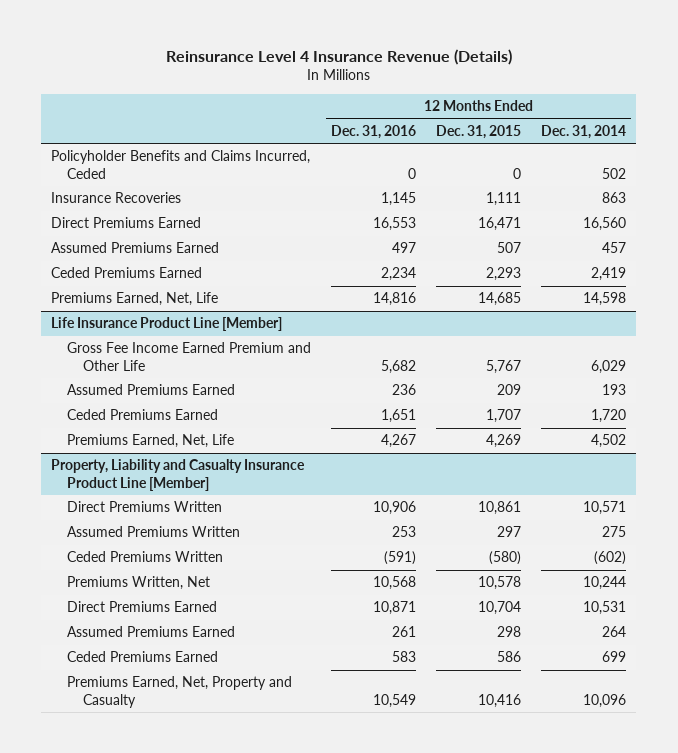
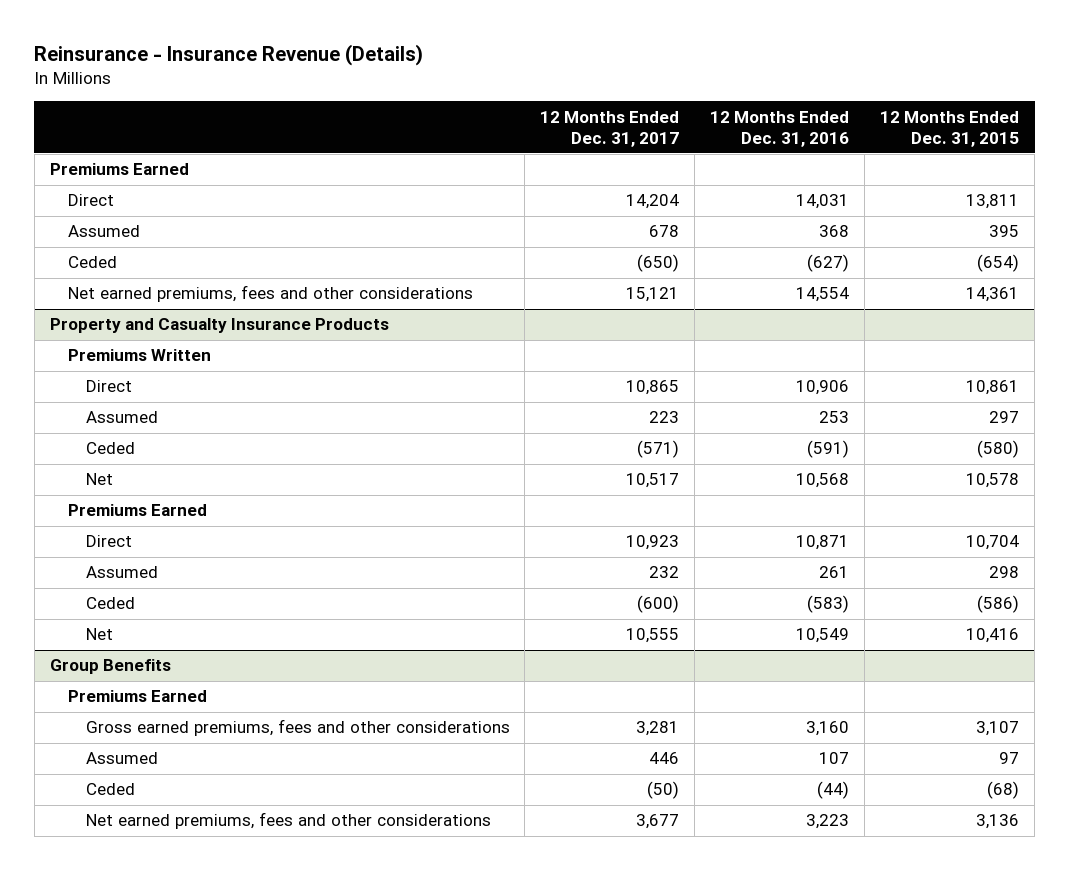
- Reinsurance Level 4 Insurance Revenue (Details)
+ Reinsurance - Insurance Revenue (Details)
- | 12 Months Ended Dec. 31, 2016 | 12 Months Ended Dec. 31, 2015 | 12 Months Ended Dec. 31, 2014
+ | 12 Months Ended Dec. 31, 2017 | 12 Months Ended Dec. 31, 2016 | 12 Months Ended Dec. 31, 2015
- Policyholder Benefits and Claims Incurred, Ceded | 0 | 0 | 502
- Insurance Recoveries | 1,145 | 1,111 | 863
- Direct Premiums Earned | 16,553 | 16,471 | 16,560
- Assumed Premiums Earned | 497 | 507 | 457
- Ceded Premiums Earned | 2,234 | 2,293 | 2,419
- Premiums Earned, Net, Life | 14,816 | 14,685 | 14,598
- Life Insurance Product Line [Member]
- Gross Fee Income Earned Premium and Other Life | 5,682 | 5,767 | 6,029
- Assumed Premiums Earned | 236 | 209 | 193
- Ceded Premiums Earned | 1,651 | 1,707 | 1,720
- Premiums Earned, Net, Life | 4,267 | 4,269 | 4,502
- Property, Liability and Casualty Insurance Product Line [Member]
- Direct Premiums Written | 10,906 | 10,861 | 10,571
- Assumed Premiums Written | 253 | 297 | 275
- Ceded Premiums Written | (591) | (580) | (602)
- Premiums Written, Net | 10,568 | 10,578 | 10,244
- Direct Premiums Earned | 10,871 | 10,704 | 10,531
- Assumed Premiums Earned | 261 | 298 | 264
- Ceded Premiums Earned | 583 | 586 | 699
- Premiums Earned, Net, Property and Casualty | 10,549 | 10,416 | 10,096
+ Premiums Earned
+ Direct | 14,204 | 14,031 | 13,811
+ Assumed | 678 | 368 | 395
+ Ceded | (650) | (627) | (654)
+ Net earned premiums, fees and other considerations | 15,121 | 14,554 | 14,361
+ Property and Casualty Insurance Products
+ Premiums Written
+ Direct | 10,865 | 10,906 | 10,861
+ Assumed | 223 | 253 | 297
+ Ceded | (571) | (591) | (580)
+ Net | 10,517 | 10,568 | 10,578
+ Premiums Earned
+ Direct | 10,923 | 10,871 | 10,704
+ Assumed | 232 | 261 | 298
+ Ceded | (600) | (583) | (586)
+ Net | 10,555 | 10,549 | 10,416
+ Group Benefits
+ Premiums Earned
+ Gross earned premiums, fees and other considerations | 3,281 | 3,160 | 3,107
+ Assumed | 446 | 107 | 97
+ Ceded | (50) | (44) | (68)
+ Net earned premiums, fees and other considerations | 3,677 | 3,223 | 3,136

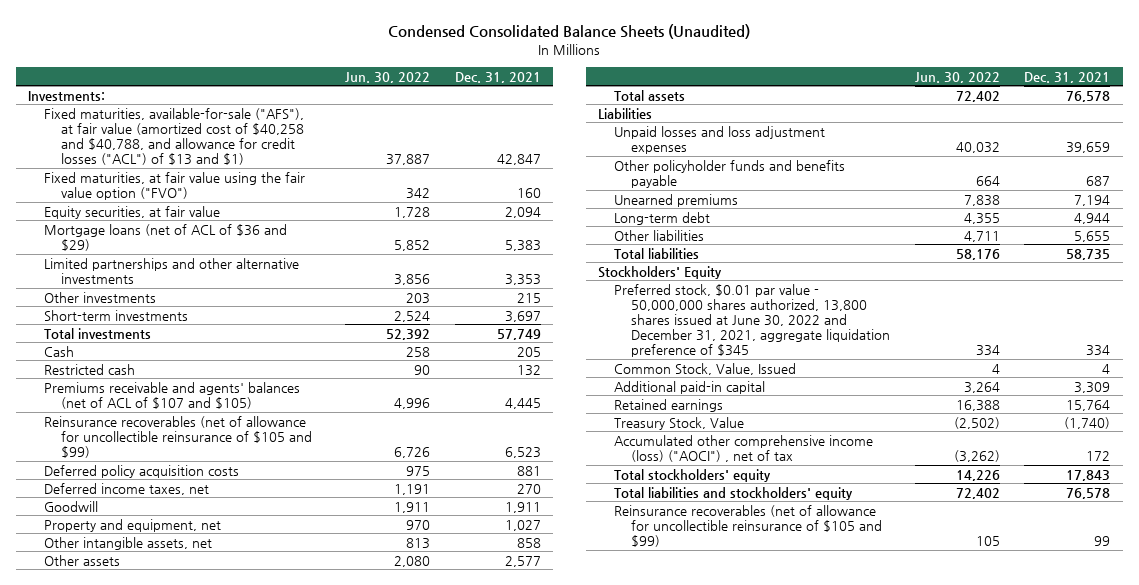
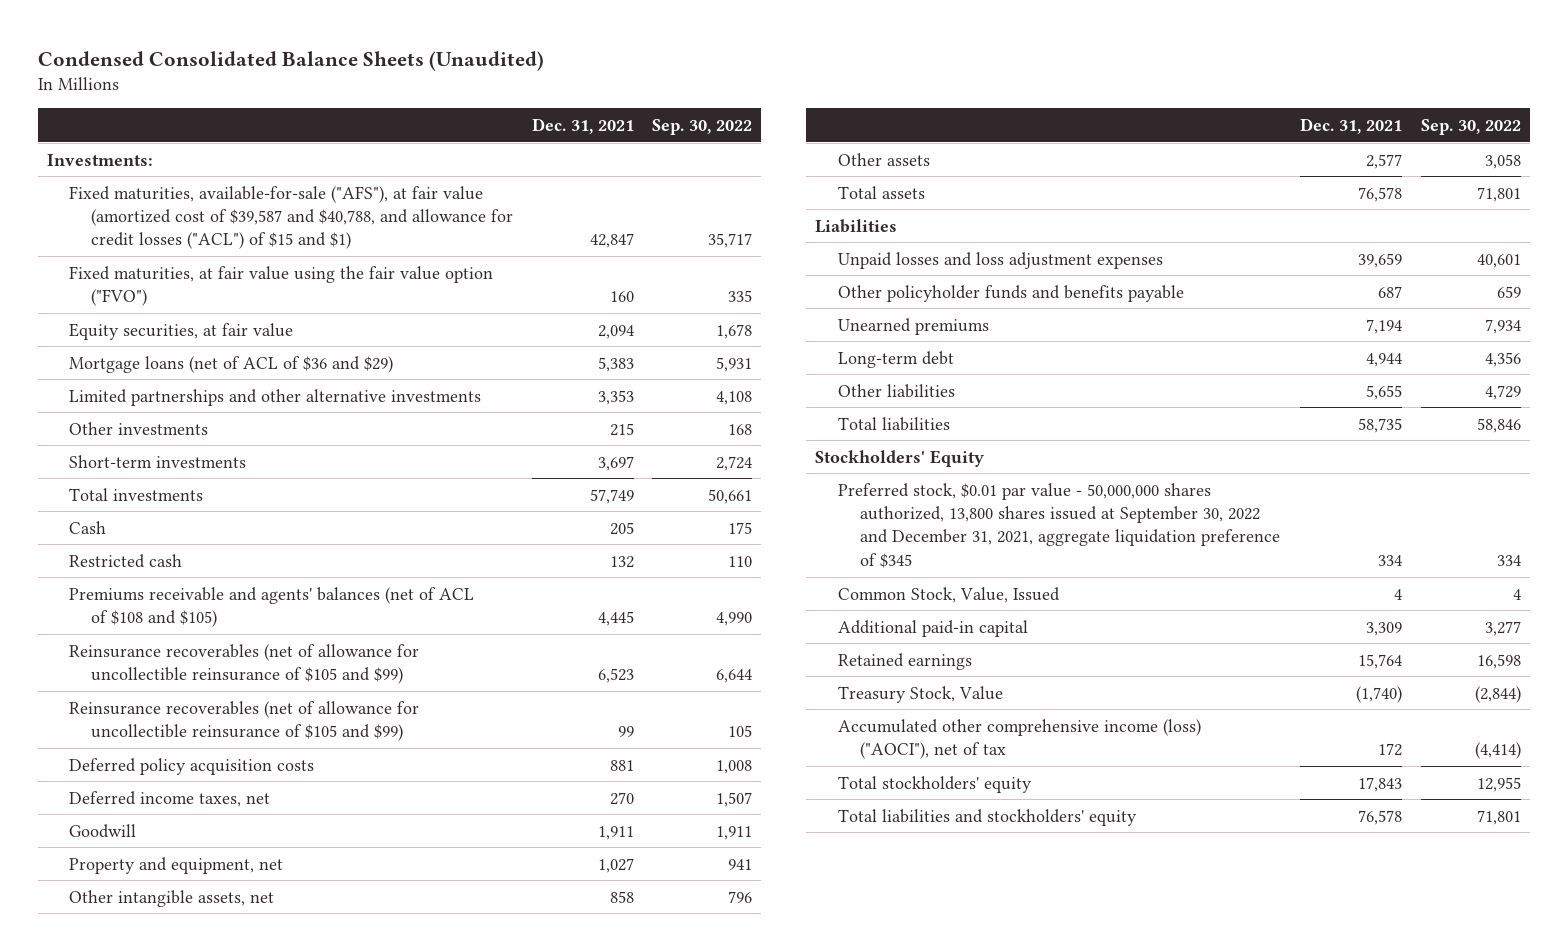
- | Jun. 30, 2022 | Dec. 31, 2021
+ | Dec. 31, 2021 | Sep. 30, 2022
- Fixed maturities, available-for-sale ("AFS"), at fair value (amortized cost of $40,258 and $40,788, and allowance for credit losses ("ACL") of $13 and $1) | 37,887 | 42,847
+ Fixed maturities, available-for-sale ("AFS"), at fair value (amortized cost of $39,587 and $40,788, and allowance for credit losses ("ACL") of $15 and $1) | 42,847 | 35,717
- Premiums receivable and agents' balances (net of ACL of $107 and $105) | 4,996 | 4,445
+ Premiums receivable and agents' balances (net of ACL of $108 and $105) | 4,445 | 4,990
moved up: Reinsurance recoverables (net of allowance for uncollectible reinsurance of $105 and $99) | 99 | 105
- Preferred stock, $0.01 par value - 50,000,000 shares authorized, 13,800 shares issued at June 30, 2022 and December 31, 2021, aggregate liquidation preference of $345 | 334 | 334
+ Preferred stock, $0.01 par value - 50,000,000 shares authorized, 13,800 shares issued at September 30, 2022 and December 31, 2021, aggregate liquidation preference of $345 | 334 | 334
- Accumulated other comprehensive income (loss) ("AOCI") , net of tax | (3,262) | 172
+ Accumulated other comprehensive income (loss) ("AOCI"), net of tax | 172 | (4,414)

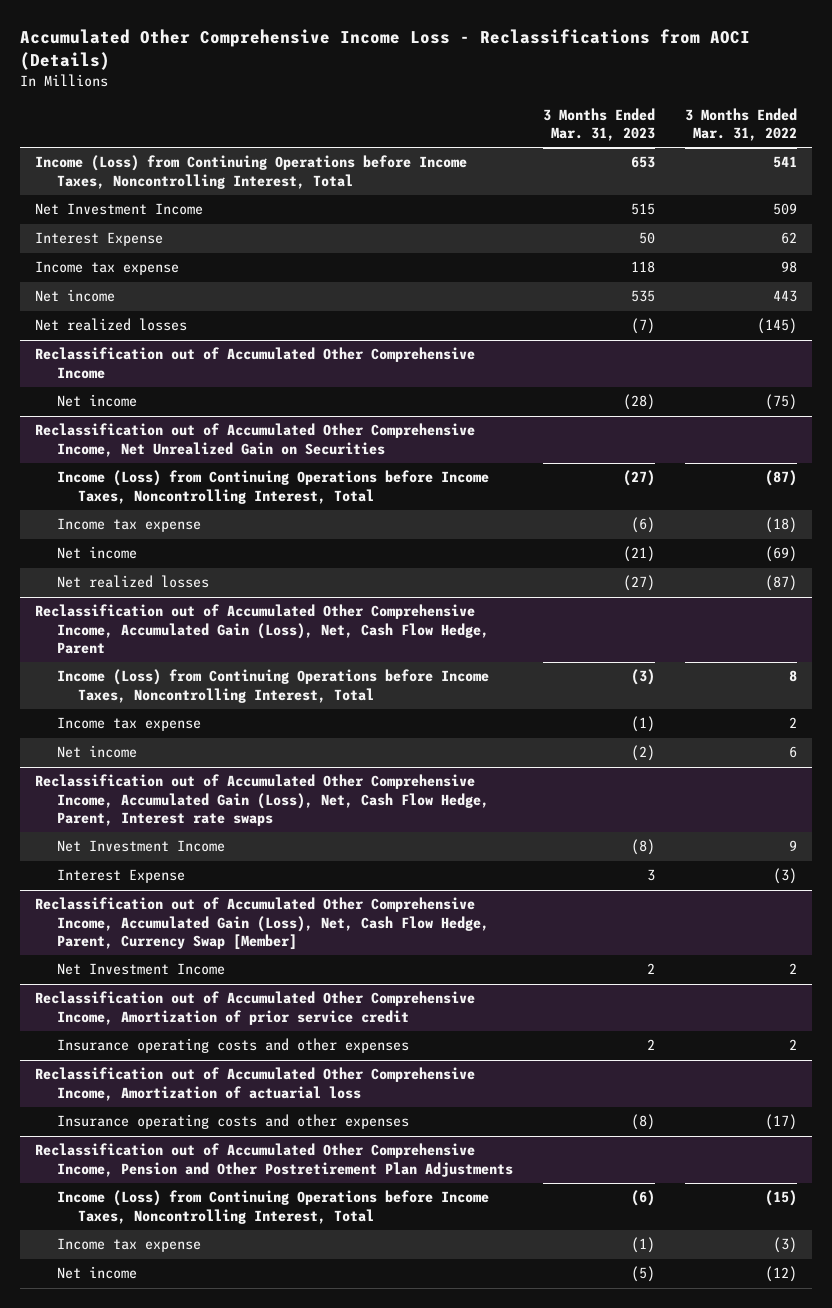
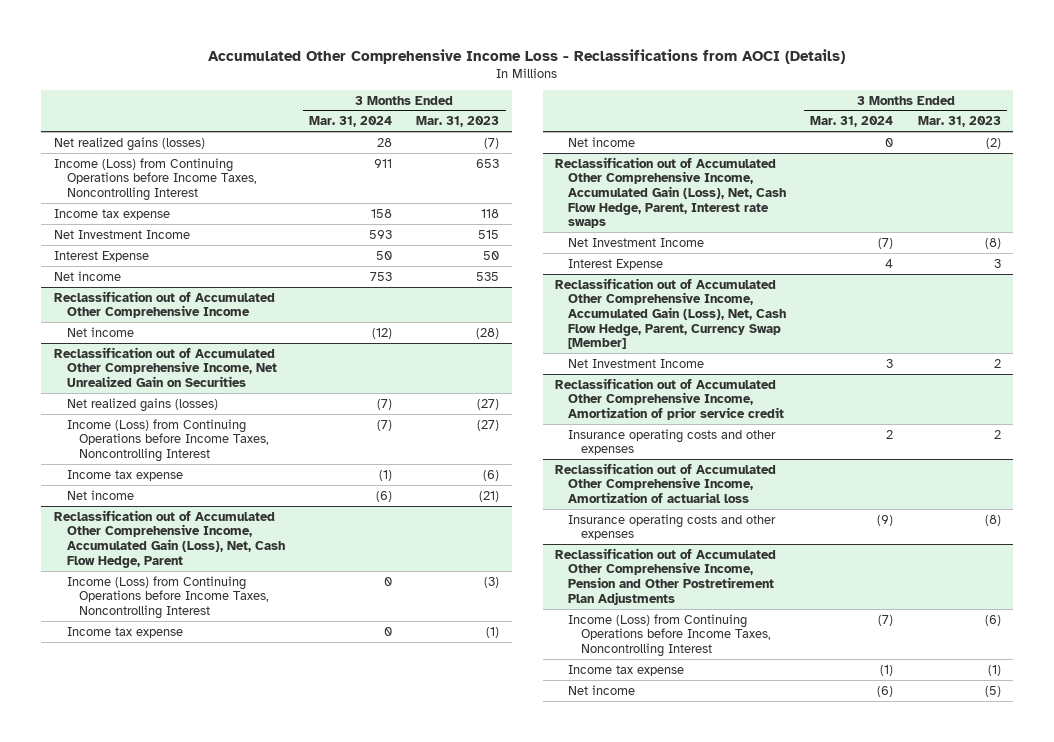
- | 3 Months Ended Mar. 31, 2023 | 3 Months Ended Mar. 31, 2022
+ | 3 Months Ended Mar. 31, 2024 | 3 Months Ended Mar. 31, 2023
- Income (Loss) from Continuing Operations before Income Taxes, Noncontrolling Interest, Total | 653 | 541
+ Net realized gains (losses) | 28 | (7)
+ Income (Loss) from Continuing Operations before Income Taxes, Noncontrolling Interest | 911 | 653
moved up: Income tax expense | 158 | 118
- Net realized losses | (7) | (145)
@ Reclassification out of Accumulated Other Comprehensive Income, Net Unrealized Gain on Securities
- Income (Loss) from Continuing Operations before Income Taxes, Noncontrolling Interest, Total | (27) | (87)
+ Net realized gains (losses) | (7) | (27)
+ Income (Loss) from Continuing Operations before Income Taxes, Noncontrolling Interest | (7) | (27)
- Net realized losses | (27) | (87)
@ Reclassification out of Accumulated Other Comprehensive Income, Accumulated Gain (Loss), Net, Cash Flow Hedge, Parent
- Income (Loss) from Continuing Operations before Income Taxes, Noncontrolling Interest, Total | (3) | 8
+ Income (Loss) from Continuing Operations before Income Taxes, Noncontrolling Interest | 0 | (3)
@ Reclassification out of Accumulated Other Comprehensive Income, Pension and Other Postretirement Plan Adjustments
- Income (Loss) from Continuing Operations before Income Taxes, Noncontrolling Interest, Total | (6) | (15)
+ Income (Loss) from Continuing Operations before Income Taxes, Noncontrolling Interest | (7) | (6)

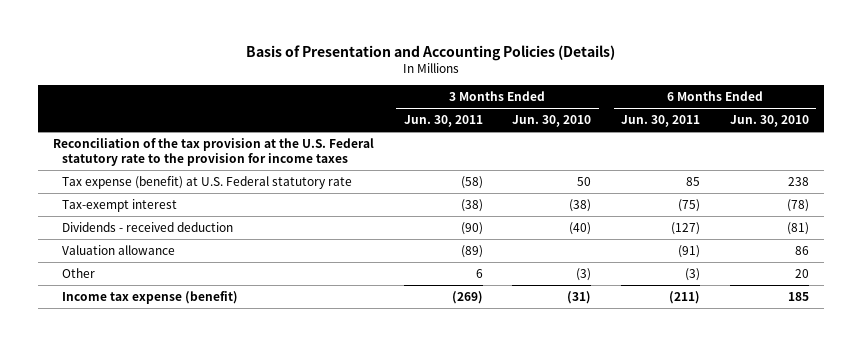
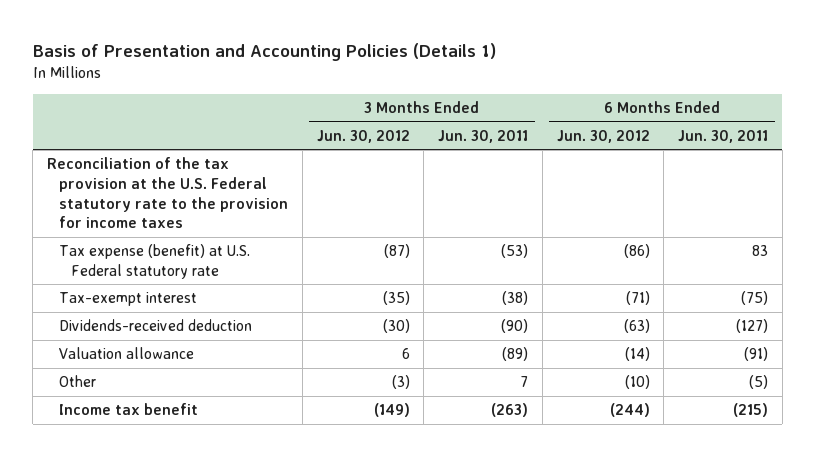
- Basis of Presentation and Accounting Policies (Details)
+ Basis of Presentation and Accounting Policies (Details 1)
- | 3 Months Ended Jun. 30, 2011 | 3 Months Ended Jun. 30, 2010 | 6 Months Ended Jun. 30, 2011 | 6 Months Ended Jun. 30, 2010
+ | 3 Months Ended Jun. 30, 2012 | 3 Months Ended Jun. 30, 2011 | 6 Months Ended Jun. 30, 2012 | 6 Months Ended Jun. 30, 2011
- Tax expense (benefit) at U.S. Federal statutory rate | (58) | 50 | 85 | 238
+ Tax expense (benefit) at U.S. Federal statutory rate | (87) | (53) | (86) | 83
- Dividends - received deduction | (90) | (40) | (127) | (81)
+ Dividends-received deduction | (30) | (90) | (63) | (127)
- Other | 6 | (3) | (3) | 20
- Income tax expense (benefit) | (269) | (31) | (211) | 185
+ Other | (3) | 7 | (10) | (5)
+ Income tax benefit | (149) | (263) | (244) | (215)

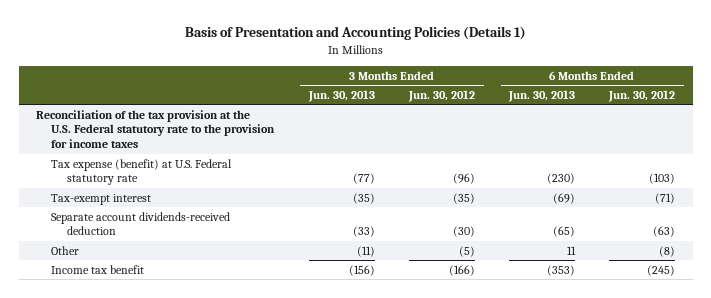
- | 3 Months Ended Jun. 30, 2012 | 3 Months Ended Jun. 30, 2011 | 6 Months Ended Jun. 30, 2012 | 6 Months Ended Jun. 30, 2011
+ | 3 Months Ended Jun. 30, 2013 | 3 Months Ended Jun. 30, 2012 | 6 Months Ended Jun. 30, 2013 | 6 Months Ended Jun. 30, 2012
- Tax expense (benefit) at U.S. Federal statutory rate | (87) | (53) | (86) | 83
+ Tax expense (benefit) at U.S. Federal statutory rate | (77) | (96) | (230) | (103)
- Dividends-received deduction | (30) | (90) | (63) | (127)
- Valuation allowance | 6 | (89) | (14) | (91)
- Other | (3) | 7 | (10) | (5)
- Income tax benefit | (149) | (263) | (244) | (215)
+ Separate account dividends-received deduction | (33) | (30) | (65) | (63)
+ Other | (11) | (5) | 11 | (8)
+ Income tax benefit | (156) | (166) | (353) | (245)

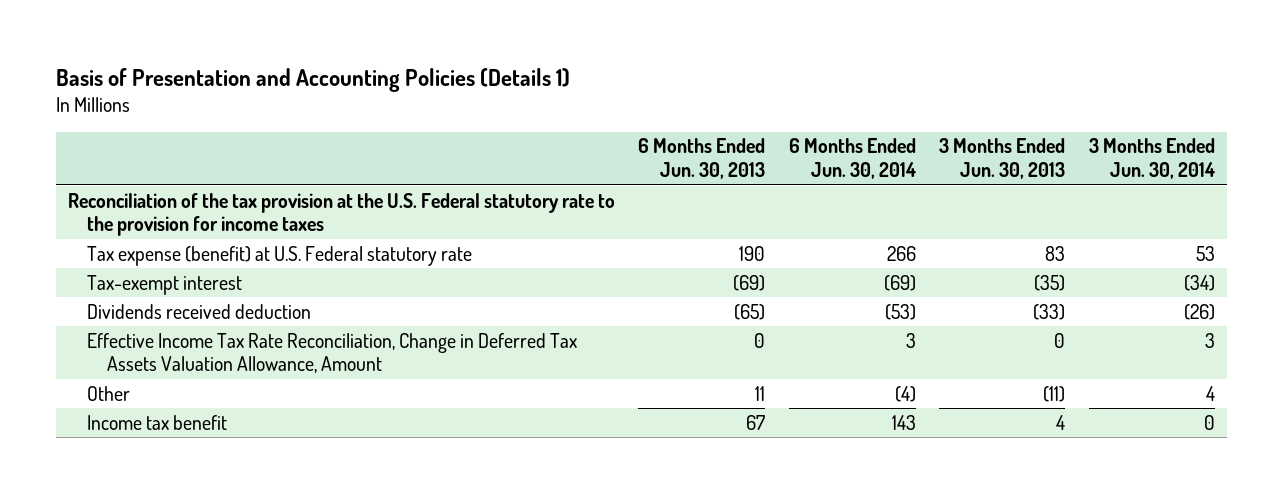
- | 3 Months Ended Jun. 30, 2013 | 3 Months Ended Jun. 30, 2012 | 6 Months Ended Jun. 30, 2013 | 6 Months Ended Jun. 30, 2012
+ | 6 Months Ended Jun. 30, 2013 | 6 Months Ended Jun. 30, 2014 | 3 Months Ended Jun. 30, 2013 | 3 Months Ended Jun. 30, 2014
- Tax expense (benefit) at U.S. Federal statutory rate | (77) | (96) | (230) | (103)
+ Tax expense (benefit) at U.S. Federal statutory rate | 190 | 266 | 83 | 53
- Separate account dividends-received deduction | (33) | (30) | (65) | (63)
+ Dividends received deduction | (65) | (53) | (33) | (26)
+ Effective Income Tax Rate Reconciliation, Change in Deferred Tax Assets Valuation Allowance, Amount | 0 | 3 | 0 | 3
- Income tax benefit | (156) | (166) | (353) | (245)
+ Income tax benefit | 67 | 143 | 4 | 0

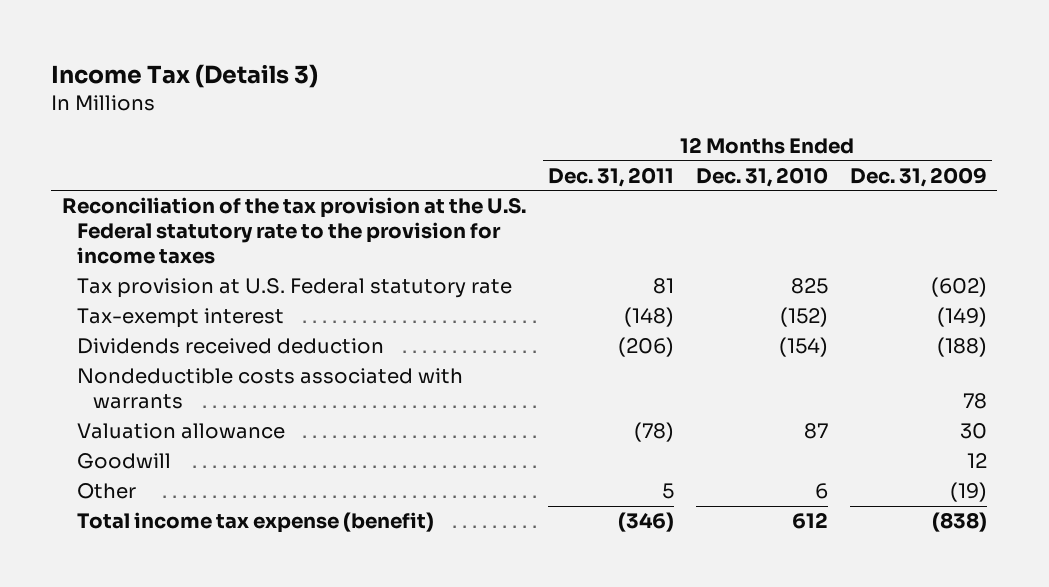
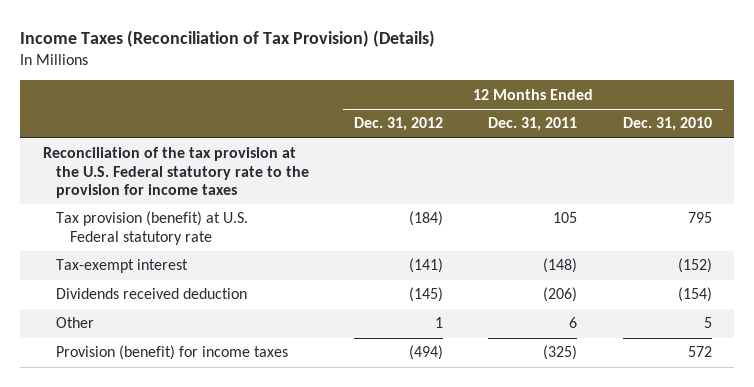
- Income Tax (Details 3)
+ Income Taxes (Reconciliation of Tax Provision) (Details)
- | 12 Months Ended Dec. 31, 2011 | 12 Months Ended Dec. 31, 2010 | 12 Months Ended Dec. 31, 2009
+ | 12 Months Ended Dec. 31, 2012 | 12 Months Ended Dec. 31, 2011 | 12 Months Ended Dec. 31, 2010
- Tax provision at U.S. Federal statutory rate | 81 | 825 | (602)
+ Tax provision (benefit) at U.S. Federal statutory rate | (184) | 105 | 795
- Nondeductible costs associated with warrants | | | 78
- Valuation allowance | (78) | 87 | 30
- Goodwill | | | 12
- Other | 5 | 6 | (19)
- Total income tax expense (benefit) | (346) | 612 | (838)
+ Other | 1 | 6 | 5
+ Provision (benefit) for income taxes | (494) | (325) | 572

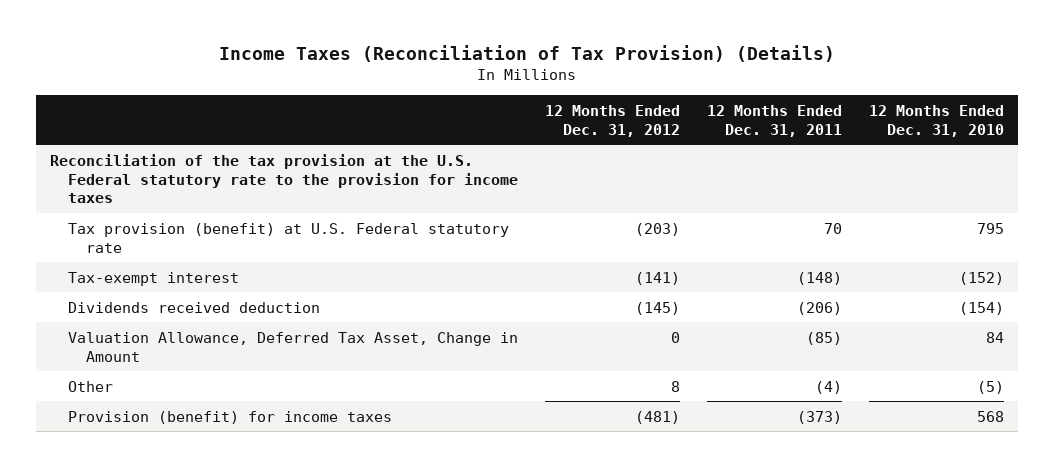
- Tax provision (benefit) at U.S. Federal statutory rate | (184) | 105 | 795
+ Tax provision (benefit) at U.S. Federal statutory rate | (203) | 70 | 795
- Other | 1 | 6 | 5
- Provision (benefit) for income taxes | (494) | (325) | 572
+ Valuation Allowance, Deferred Tax Asset, Change in Amount | 0 | (85) | 84
+ Other | 8 | (4) | (5)
+ Provision (benefit) for income taxes | (481) | (373) | 568

